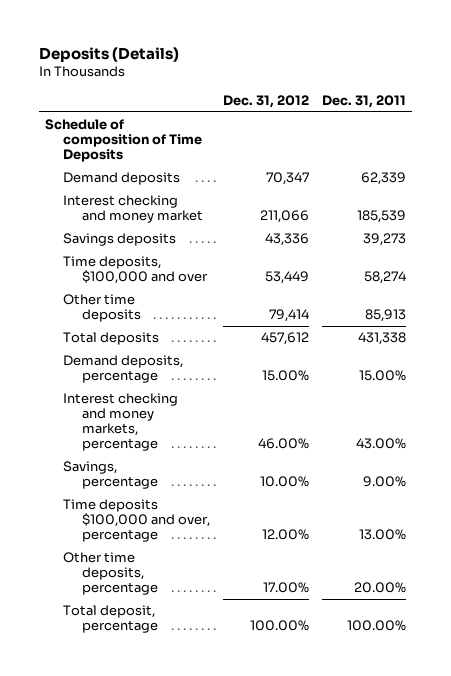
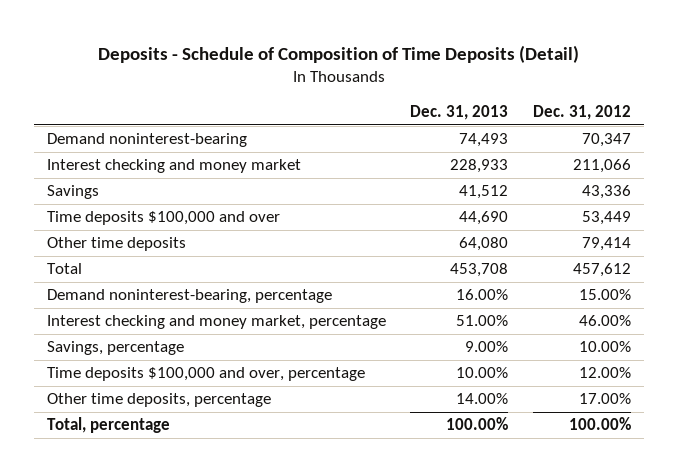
- Deposits (Details)
+ Deposits - Schedule of Composition of Time Deposits (Detail)
- | Dec. 31, 2012 | Dec. 31, 2011
+ | Dec. 31, 2013 | Dec. 31, 2012
- Schedule of composition of Time Deposits
- Demand deposits | 70,347 | 62,339
+ Demand noninterest-bearing | 74,493 | 70,347
- Savings deposits | 43,336 | 39,273
- Time deposits, $100,000 and over | 53,449 | 58,274
+ Savings | 41,512 | 43,336
+ Time deposits $100,000 and over | 44,690 | 53,449
- Total deposits | 457,612 | 431,338
- Demand deposits, percentage | 15.00% | 15.00%
- Interest checking and money markets, percentage | 46.00% | 43.00%
+ Total | 453,708 | 457,612
+ Demand noninterest-bearing, percentage | 16.00% | 15.00%
+ Interest checking and money market, percentage | 51.00% | 46.00%
- Total deposit, percentage | 100.00% | 100.00%
+ Total, percentage | 100.00% | 100.00%

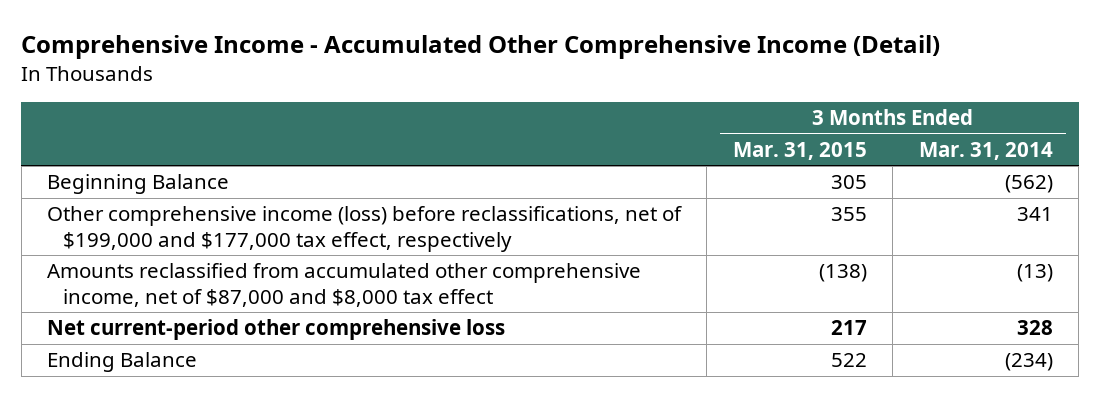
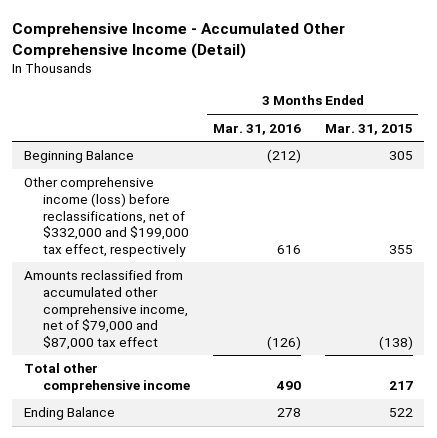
- | 3 Months Ended Mar. 31, 2015 | 3 Months Ended Mar. 31, 2014
+ | 3 Months Ended Mar. 31, 2016 | 3 Months Ended Mar. 31, 2015
- Other comprehensive income (loss) before reclassifications, net of $199,000 and $177,000 tax effect, respectively | 355 | 341
- Amounts reclassified from accumulated other comprehensive income, net of $87,000 and $8,000 tax effect | (138) | (13)
- Net current-period other comprehensive loss | 217 | 328
+ Other comprehensive income (loss) before reclassifications, net of $332,000 and $199,000 tax effect, respectively | 616 | 355
+ Amounts reclassified from accumulated other comprehensive income, net of $79,000 and $87,000 tax effect | (126) | (138)
+ Total other comprehensive income | 490 | 217

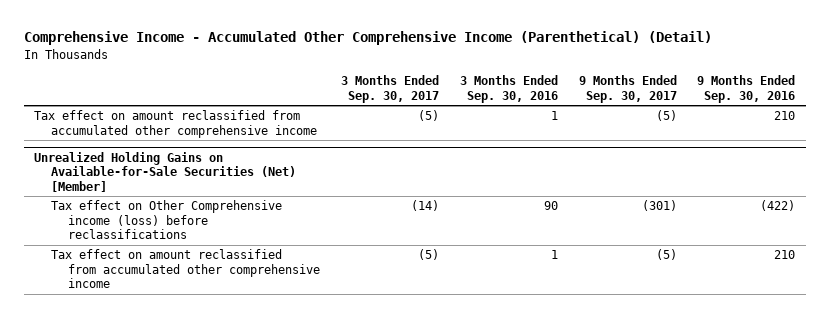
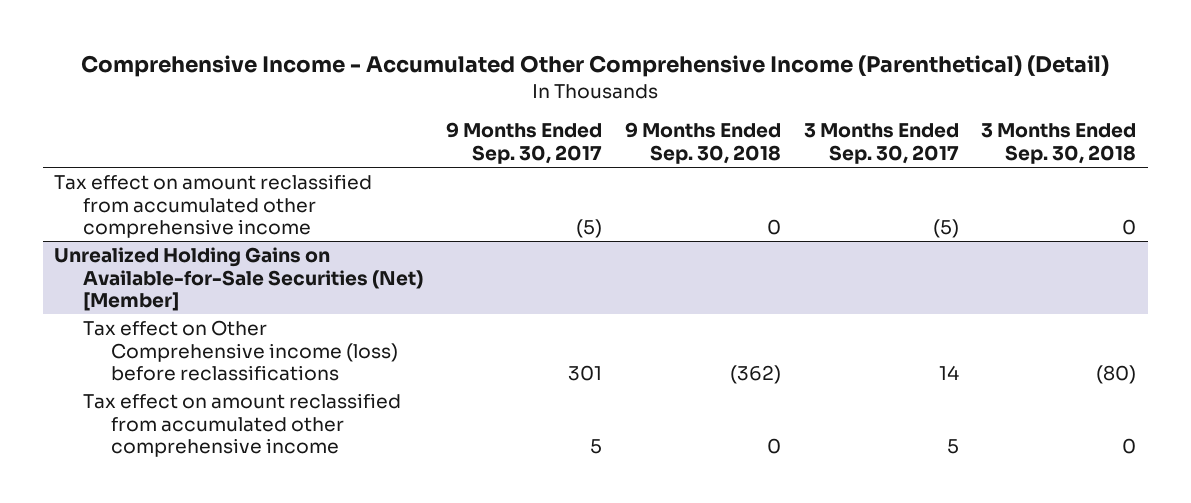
- | 3 Months Ended Sep. 30, 2017 | 3 Months Ended Sep. 30, 2016 | 9 Months Ended Sep. 30, 2017 | 9 Months Ended Sep. 30, 2016
+ | 9 Months Ended Sep. 30, 2017 | 9 Months Ended Sep. 30, 2018 | 3 Months Ended Sep. 30, 2017 | 3 Months Ended Sep. 30, 2018
@ Unrealized Holding Gains on Available-for-Sale Securities (Net) [Member]
- Tax effect on Other Comprehensive income (loss) before reclassifications | (14) | 90 | (301) | (422)
- Tax effect on amount reclassified from accumulated other comprehensive income | (5) | 1 | (5) | 210
+ Tax effect on Other Comprehensive income (loss) before reclassifications | 301 | (362) | 14 | (80)
+ Tax effect on amount reclassified from accumulated other comprehensive income | 5 | 0 | 5 | 0

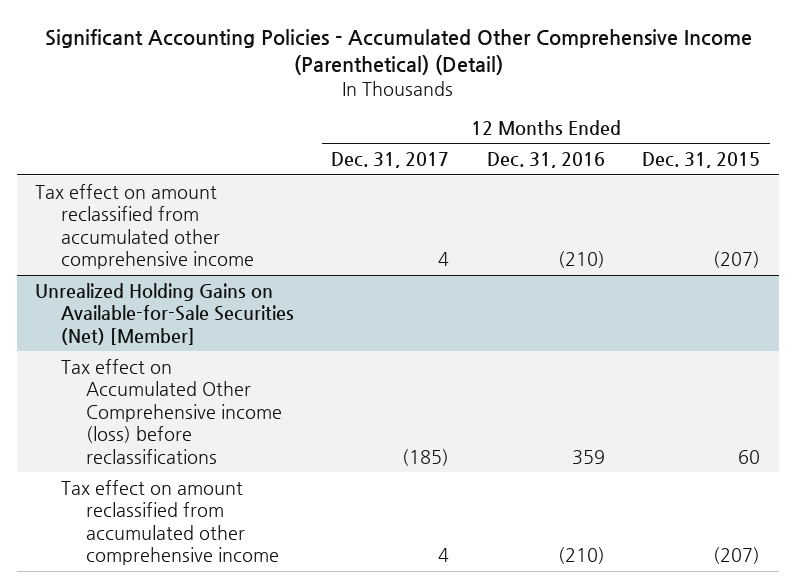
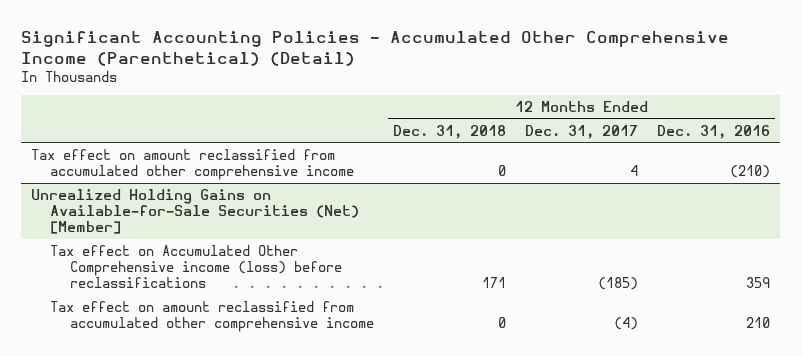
- | 12 Months Ended Dec. 31, 2017 | 12 Months Ended Dec. 31, 2016 | 12 Months Ended Dec. 31, 2015
+ | 12 Months Ended Dec. 31, 2018 | 12 Months Ended Dec. 31, 2017 | 12 Months Ended Dec. 31, 2016
@ Unrealized Holding Gains on Available-for-Sale Securities (Net) [Member]
- Tax effect on amount reclassified from accumulated other comprehensive income | 4 | (210) | (207)
+ Tax effect on amount reclassified from accumulated other comprehensive income | 0 | (4) | 210

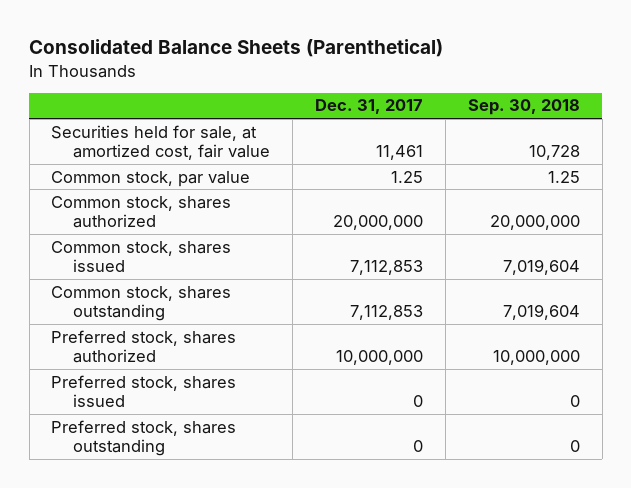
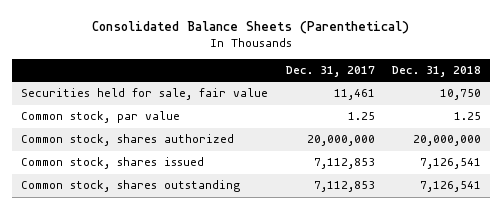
- | Dec. 31, 2017 | Sep. 30, 2018
+ | Dec. 31, 2017 | Dec. 31, 2018
- Securities held for sale, at amortized cost, fair value | 11,461 | 10,728
+ Securities held for sale, fair value | 11,461 | 10,750
- Preferred stock, shares authorized | 10,000,000 | 10,000,000
- Preferred stock, shares issued | 0 | 0
- Preferred stock, shares outstanding | 0 | 0

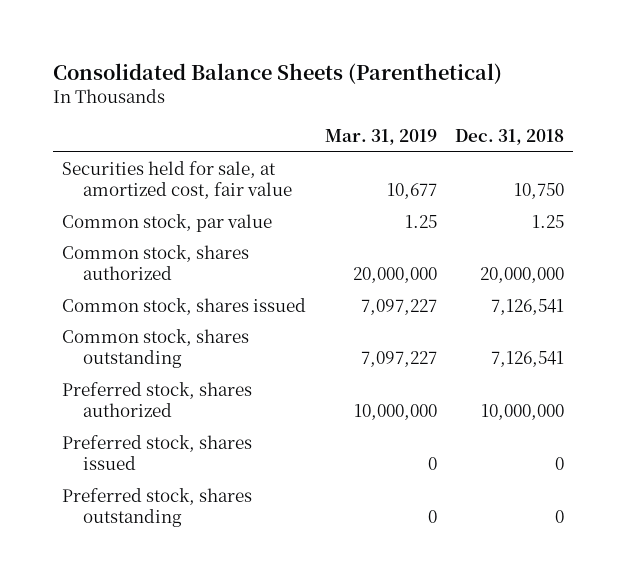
- | Dec. 31, 2017 | Dec. 31, 2018
+ | Mar. 31, 2019 | Dec. 31, 2018
- Securities held for sale, fair value | 11,461 | 10,750
+ Securities held for sale, at amortized cost, fair value | 10,677 | 10,750
+ Preferred stock, shares authorized | 10,000,000 | 10,000,000
+ Preferred stock, shares issued | 0 | 0
+ Preferred stock, shares outstanding | 0 | 0

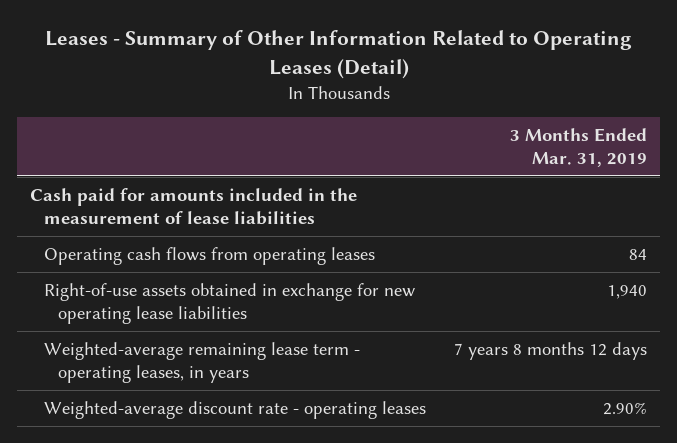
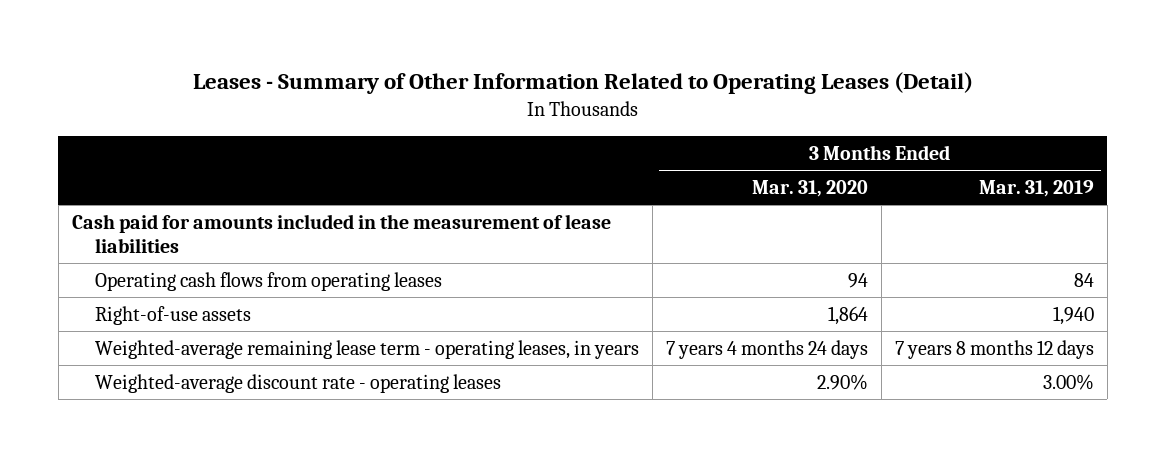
- | 3 Months Ended Mar. 31, 2019
+ | 3 Months Ended Mar. 31, 2020 | 3 Months Ended Mar. 31, 2019
- Right-of-use assets obtained in exchange for new operating lease liabilities | 1,940
+ Right-of-use assets | 1,864 | 1,940
- Weighted-average discount rate - operating leases | 2.90%
+ Weighted-average discount rate - operating leases | 2.90% | 3.00%

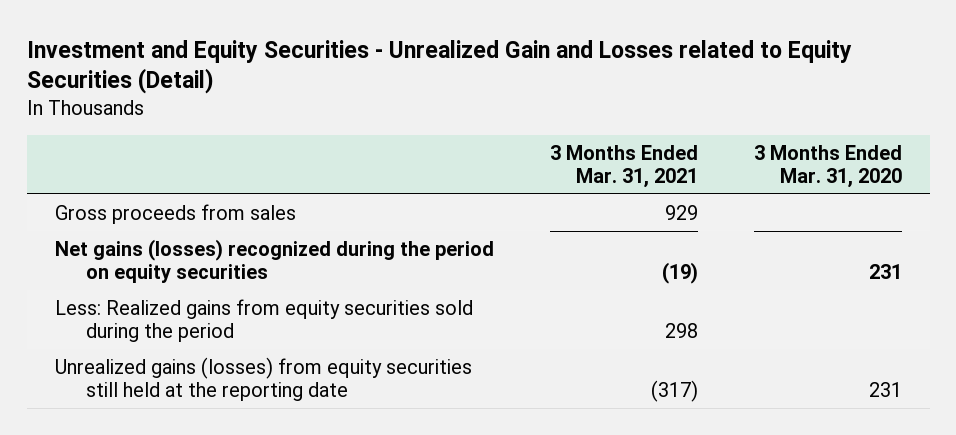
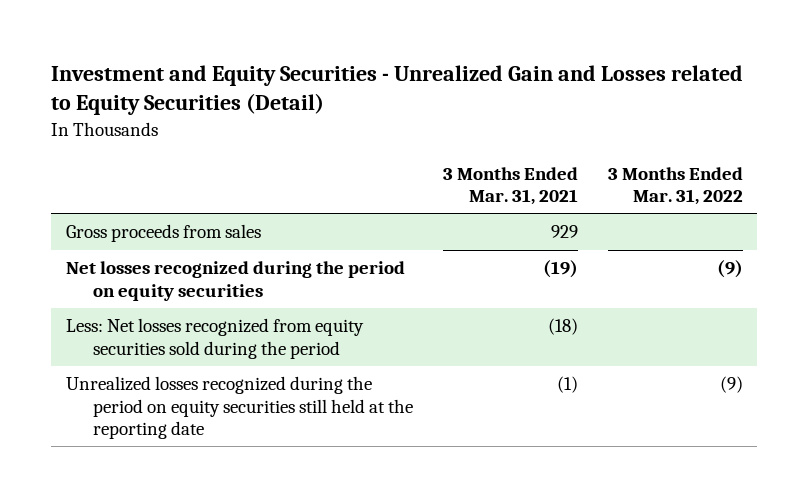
- | 3 Months Ended Mar. 31, 2021 | 3 Months Ended Mar. 31, 2020
+ | 3 Months Ended Mar. 31, 2021 | 3 Months Ended Mar. 31, 2022
- Net gains (losses) recognized during the period on equity securities | (19) | 231
- Less: Realized gains from equity securities sold during the period | 298 |
- Unrealized gains (losses) from equity securities still held at the reporting date | (317) | 231
+ Net losses recognized during the period on equity securities | (19) | (9)
+ Less: Net losses recognized from equity securities sold during the period | (18) |
+ Unrealized losses recognized during the period on equity securities still held at the reporting date | (1) | (9)

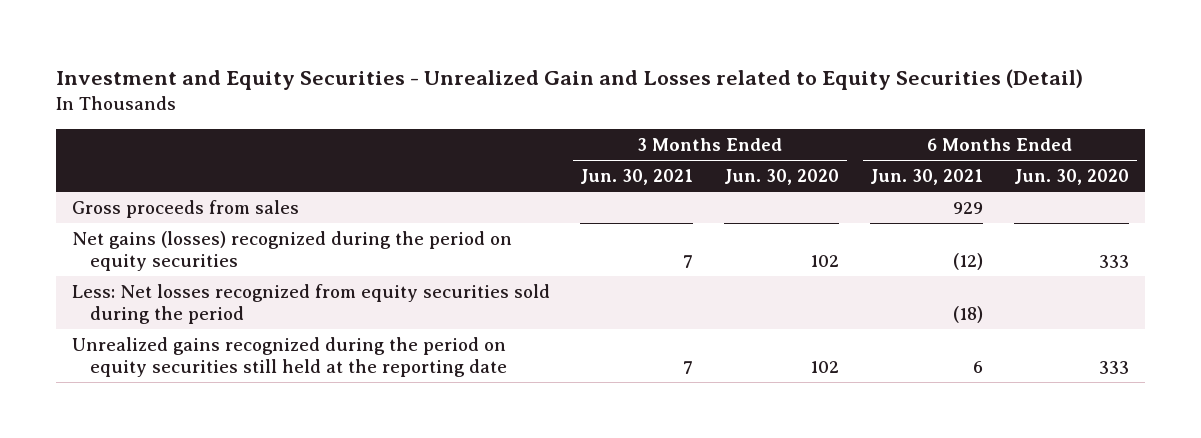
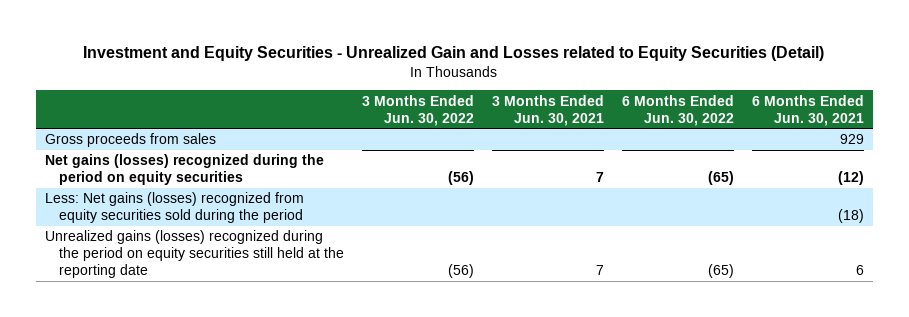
- | 3 Months Ended Jun. 30, 2021 | 3 Months Ended Jun. 30, 2020 | 6 Months Ended Jun. 30, 2021 | 6 Months Ended Jun. 30, 2020
+ | 3 Months Ended Jun. 30, 2022 | 3 Months Ended Jun. 30, 2021 | 6 Months Ended Jun. 30, 2022 | 6 Months Ended Jun. 30, 2021
- Less: Net losses recognized from equity securities sold during the period | | | (18) |
- Unrealized gains recognized during the period on equity securities still held at the reporting date | 7 | 102 | 6 | 333
+ Less: Net gains (losses) recognized from equity securities sold during the period | | | | (18)
+ Unrealized gains (losses) recognized during the period on equity securities still held at the reporting date | (56) | 7 | (65) | 6

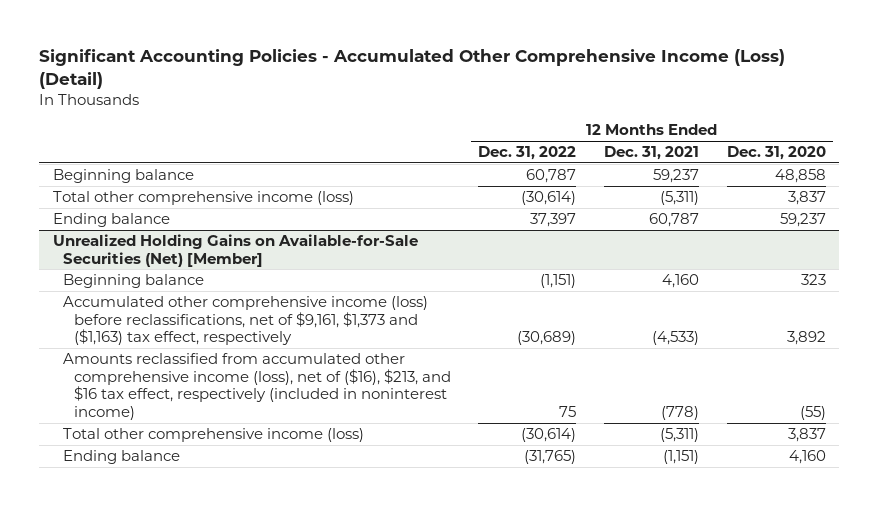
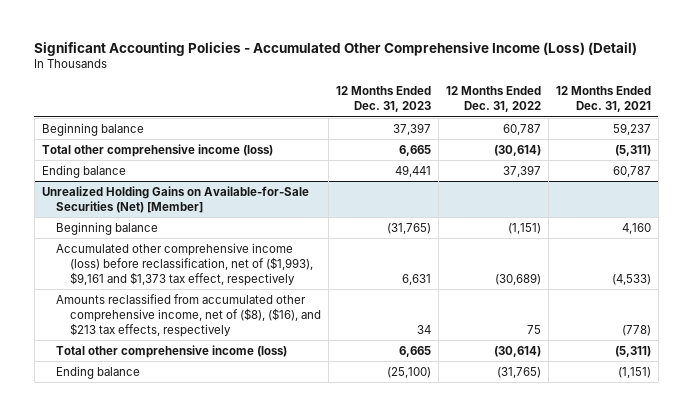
- | 12 Months Ended Dec. 31, 2022 | 12 Months Ended Dec. 31, 2021 | 12 Months Ended Dec. 31, 2020
+ | 12 Months Ended Dec. 31, 2023 | 12 Months Ended Dec. 31, 2022 | 12 Months Ended Dec. 31, 2021
@ Unrealized Holding Gains on Available-for-Sale Securities (Net) [Member]
- Accumulated other comprehensive income (loss) before reclassifications, net of $9,161, $1,373 and ($1,163) tax effect, respectively | (30,689) | (4,533) | 3,892
- Amounts reclassified from accumulated other comprehensive income (loss), net of ($16), $213, and $16 tax effect, respectively (included in noninterest income) | 75 | (778) | (55)
+ Accumulated other comprehensive income (loss) before reclassification, net of ($1,993), $9,161 and $1,373 tax effect, respectively | 6,631 | (30,689) | (4,533)
+ Amounts reclassified from accumulated other comprehensive income, net of ($8), ($16), and $213 tax effects, respectively | 34 | 75 | (778)

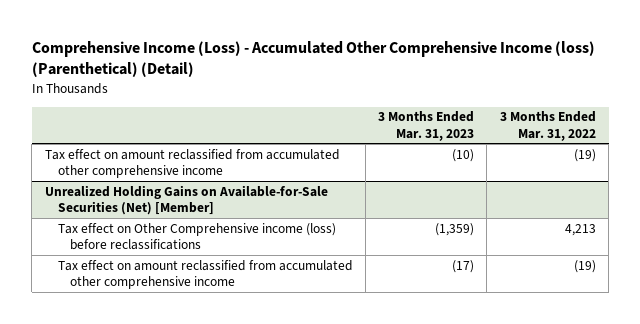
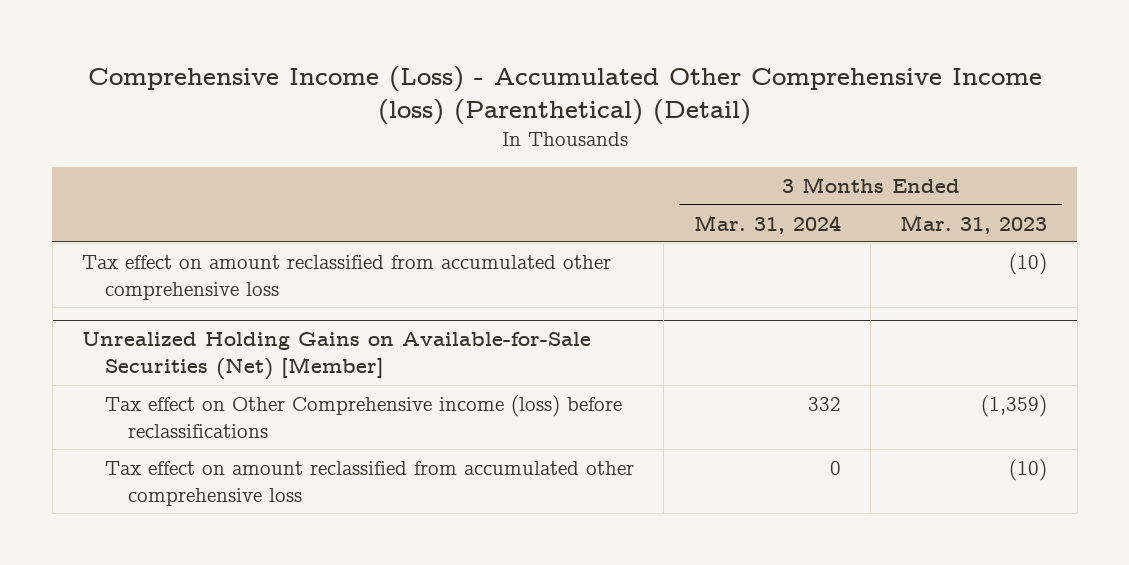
- | 3 Months Ended Mar. 31, 2023 | 3 Months Ended Mar. 31, 2022
+ | 3 Months Ended Mar. 31, 2024 | 3 Months Ended Mar. 31, 2023
- Tax effect on amount reclassified from accumulated other comprehensive income | (10) | (19)
+ Tax effect on amount reclassified from accumulated other comprehensive loss | | (10)
@ Unrealized Holding Gains on Available-for-Sale Securities (Net) [Member]
- Tax effect on amount reclassified from accumulated other comprehensive income | (17) | (19)
+ Tax effect on amount reclassified from accumulated other comprehensive loss | 0 | (10)

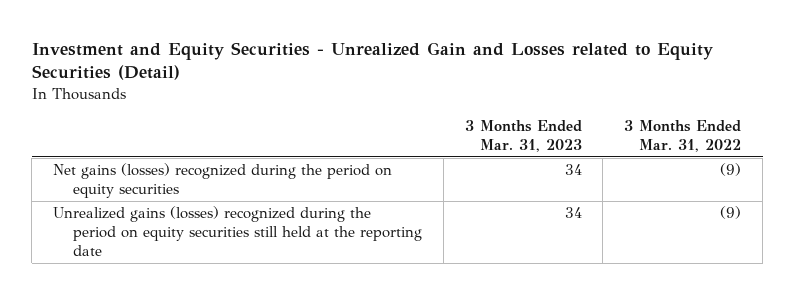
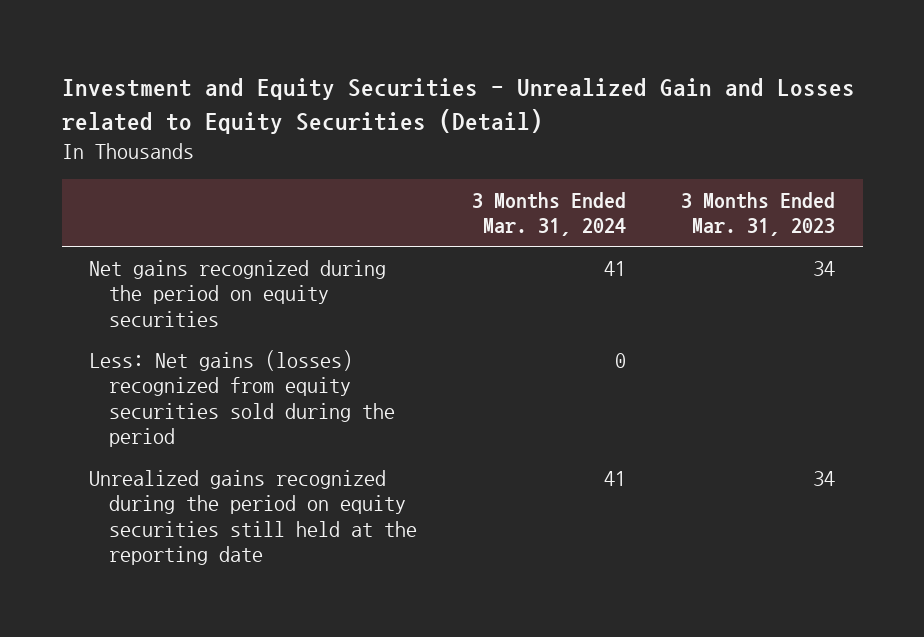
- | 3 Months Ended Mar. 31, 2023 | 3 Months Ended Mar. 31, 2022
+ | 3 Months Ended Mar. 31, 2024 | 3 Months Ended Mar. 31, 2023
- Net gains (losses) recognized during the period on equity securities | 34 | (9)
- Unrealized gains (losses) recognized during the period on equity securities still held at the reporting date | 34 | (9)
+ Net gains recognized during the period on equity securities | 41 | 34
+ Less: Net gains (losses) recognized from equity securities sold during the period | 0 |
+ Unrealized gains recognized during the period on equity securities still held at the reporting date | 41 | 34

